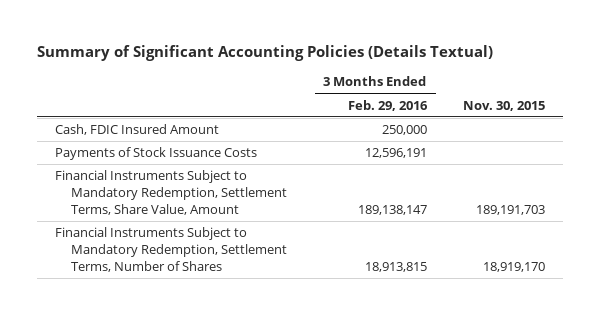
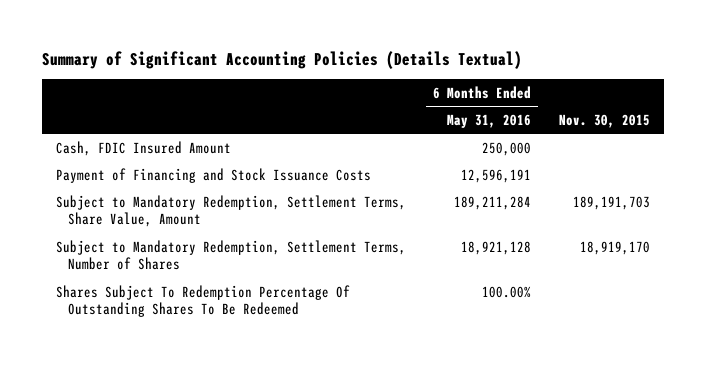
- | 3 Months Ended Feb. 29, 2016 | Nov. 30, 2015
+ | 6 Months Ended May 31, 2016 | Nov. 30, 2015
- Payments of Stock Issuance Costs | 12,596,191 |
- Financial Instruments Subject to Mandatory Redemption, Settlement Terms, Share Value, Amount | 189,138,147 | 189,191,703
- Financial Instruments Subject to Mandatory Redemption, Settlement Terms, Number of Shares | 18,913,815 | 18,919,170
+ Payment of Financing and Stock Issuance Costs | 12,596,191 |
+ Subject to Mandatory Redemption, Settlement Terms, Share Value, Amount | 189,211,284 | 189,191,703
+ Subject to Mandatory Redemption, Settlement Terms, Number of Shares | 18,921,128 | 18,919,170
+ Shares Subject To Redemption Percentage Of Outstanding Shares To Be Redeemed | 100.00% |

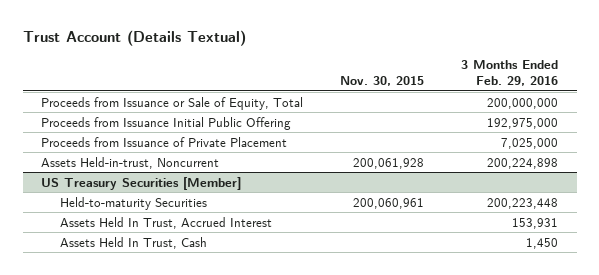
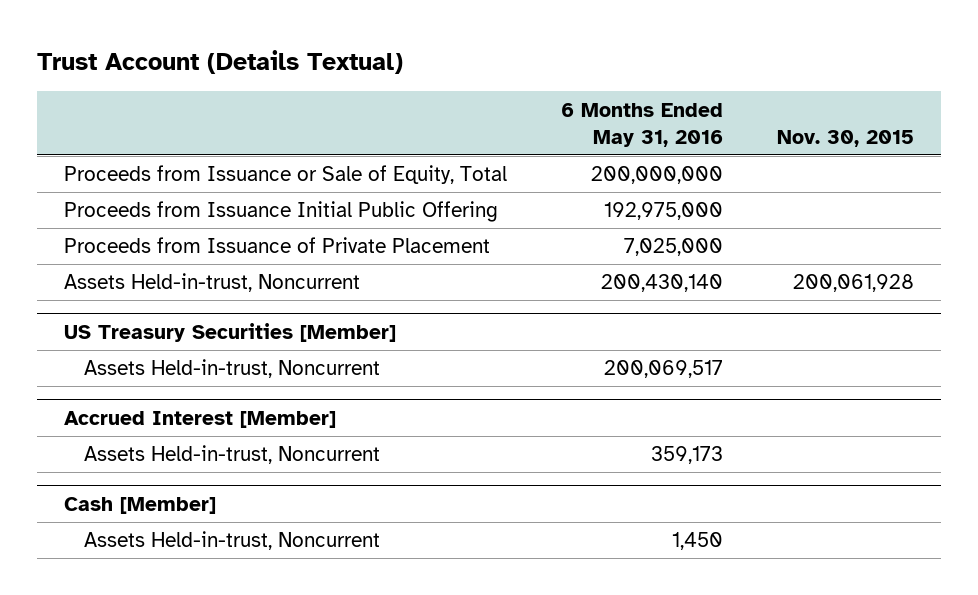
- | Nov. 30, 2015 | 3 Months Ended Feb. 29, 2016
+ | 6 Months Ended May 31, 2016 | Nov. 30, 2015
@ US Treasury Securities [Member]
- Held-to-maturity Securities | 200,060,961 | 200,223,448
- Assets Held In Trust, Accrued Interest | | 153,931
- Assets Held In Trust, Cash | | 1,450
+ Assets Held-in-trust, Noncurrent | 200,069,517 |
+ Accrued Interest [Member]
+ Assets Held-in-trust, Noncurrent | 359,173 |
+ Cash [Member]
+ Assets Held-in-trust, Noncurrent | 1,450 |

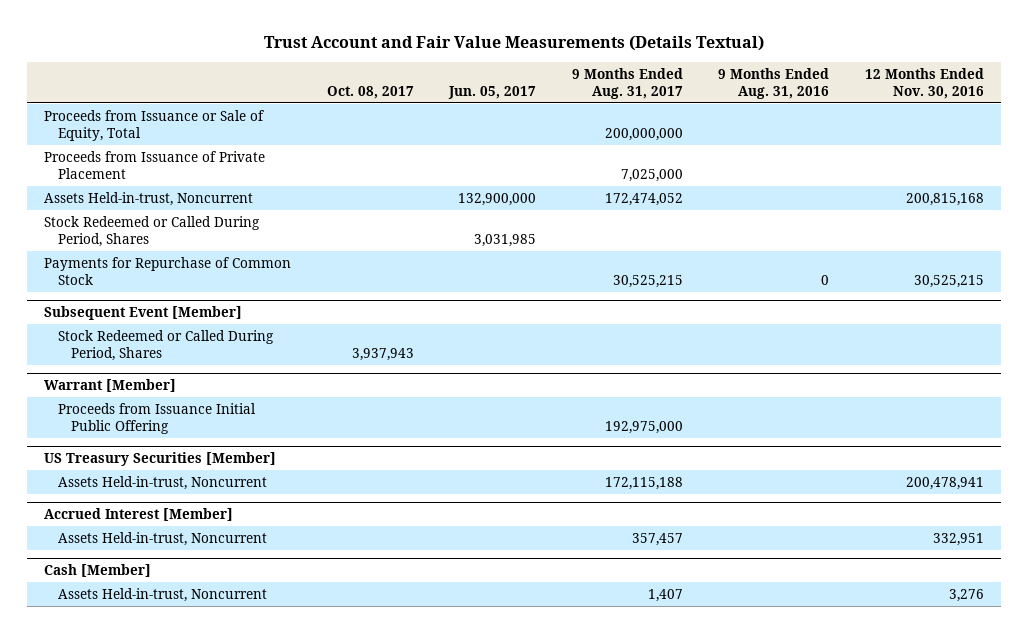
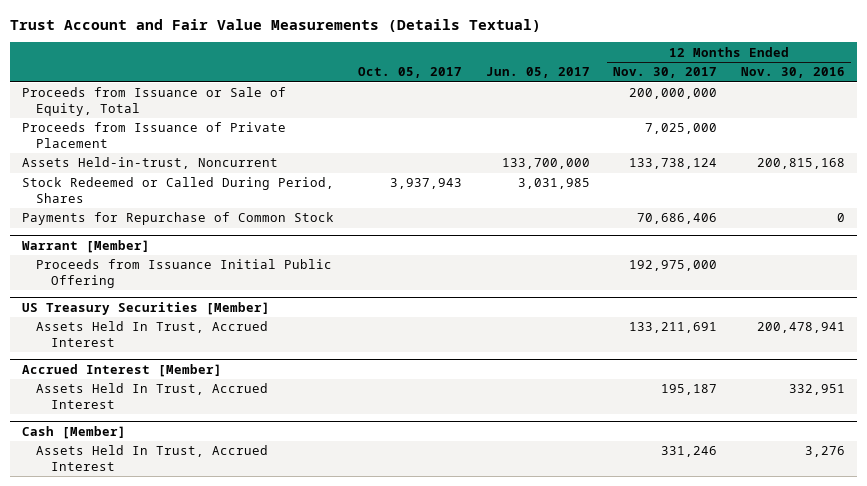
- | Oct. 08, 2017 | Jun. 05, 2017 | 9 Months Ended Aug. 31, 2017 | 9 Months Ended Aug. 31, 2016 | 12 Months Ended Nov. 30, 2016
+ | Oct. 05, 2017 | Jun. 05, 2017 | 12 Months Ended Nov. 30, 2017 | 12 Months Ended Nov. 30, 2016
- Assets Held-in-trust, Noncurrent | | 132,900,000 | 172,474,052 | | 200,815,168
+ Assets Held-in-trust, Noncurrent | | 133,700,000 | 133,738,124 | 200,815,168
- Payments for Repurchase of Common Stock | | | 30,525,215 | 0 | 30,525,215
- Subsequent Event [Member]
- Stock Redeemed or Called During Period, Shares | 3,937,943 | | | |
+ Payments for Repurchase of Common Stock | | | 70,686,406 | 0
@ US Treasury Securities [Member]
- Assets Held-in-trust, Noncurrent | | | 172,115,188 | | 200,478,941
+ Assets Held In Trust, Accrued Interest | | | 133,211,691 | 200,478,941
@ Accrued Interest [Member]
- Assets Held-in-trust, Noncurrent | | | 357,457 | | 332,951
+ Assets Held In Trust, Accrued Interest | | | 195,187 | 332,951
@ Cash [Member]
- Assets Held-in-trust, Noncurrent | | | 1,407 | | 3,276
+ Assets Held In Trust, Accrued Interest | | | 331,246 | 3,276

